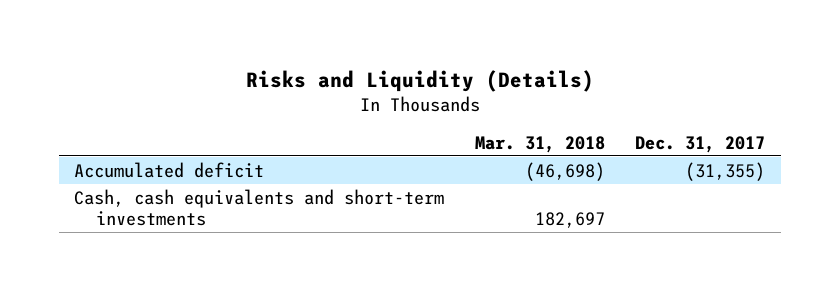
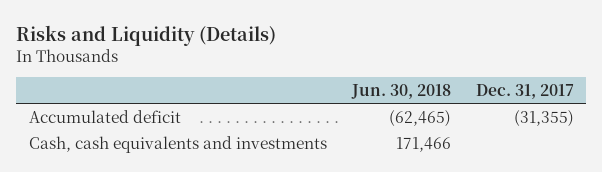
- | Mar. 31, 2018 | Dec. 31, 2017
+ | Jun. 30, 2018 | Dec. 31, 2017
- Cash, cash equivalents and short-term investments | 182,697 |
+ Cash, cash equivalents and investments | 171,466 |

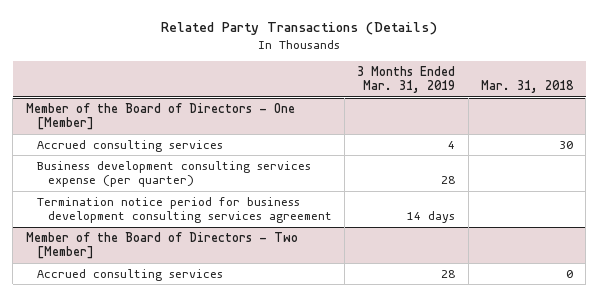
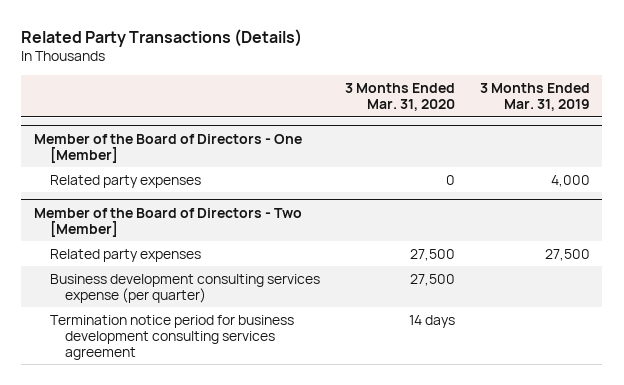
- | 3 Months Ended Mar. 31, 2019 | Mar. 31, 2018
+ | 3 Months Ended Mar. 31, 2020 | 3 Months Ended Mar. 31, 2019
@ Member of the Board of Directors - One [Member]
- Accrued consulting services | 4 | 30
- Business development consulting services expense (per quarter) | 28 |
- Termination notice period for business development consulting services agreement | 14 days |
+ Related party expenses | 0 | 4,000
@ Member of the Board of Directors - Two [Member]
- Accrued consulting services | 28 | 0
+ Related party expenses | 27,500 | 27,500
+ Business development consulting services expense (per quarter) | 27,500 |
+ Termination notice period for business development consulting services agreement | 14 days |

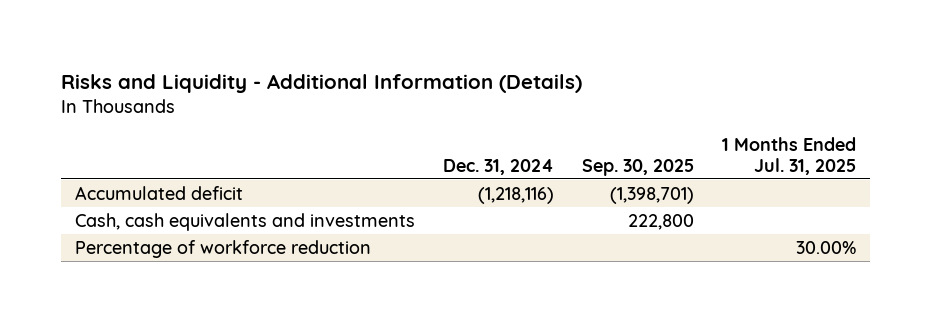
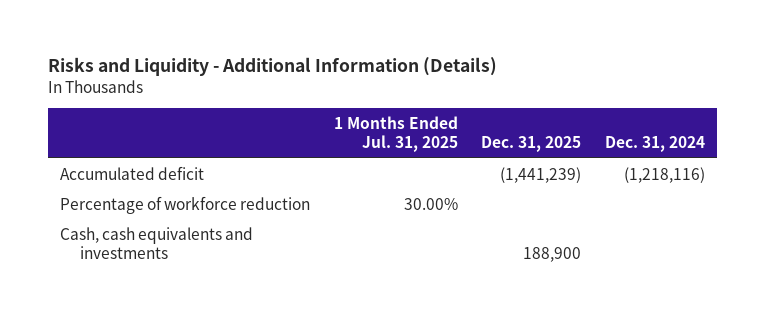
- | Dec. 31, 2024 | Sep. 30, 2025 | 1 Months Ended Jul. 31, 2025
+ | 1 Months Ended Jul. 31, 2025 | Dec. 31, 2025 | Dec. 31, 2024
moved down: Cash, cash equivalents and investments | | 188,900 |

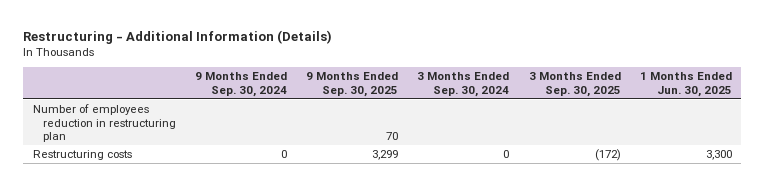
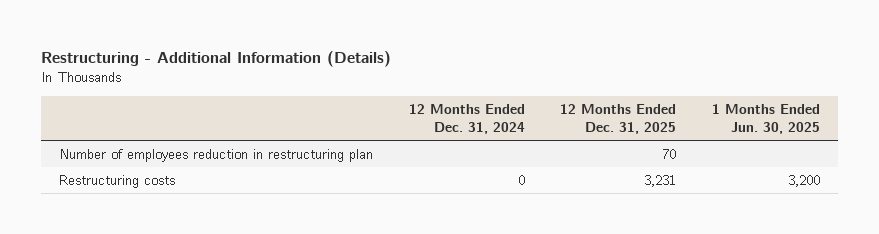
- | 9 Months Ended Sep. 30, 2024 | 9 Months Ended Sep. 30, 2025 | 3 Months Ended Sep. 30, 2024 | 3 Months Ended Sep. 30, 2025 | 1 Months Ended Jun. 30, 2025
+ | 12 Months Ended Dec. 31, 2024 | 12 Months Ended Dec. 31, 2025 | 1 Months Ended Jun. 30, 2025
- Restructuring costs | 0 | 3,299 | 0 | (172) | 3,300
+ Restructuring costs | 0 | 3,231 | 3,200

